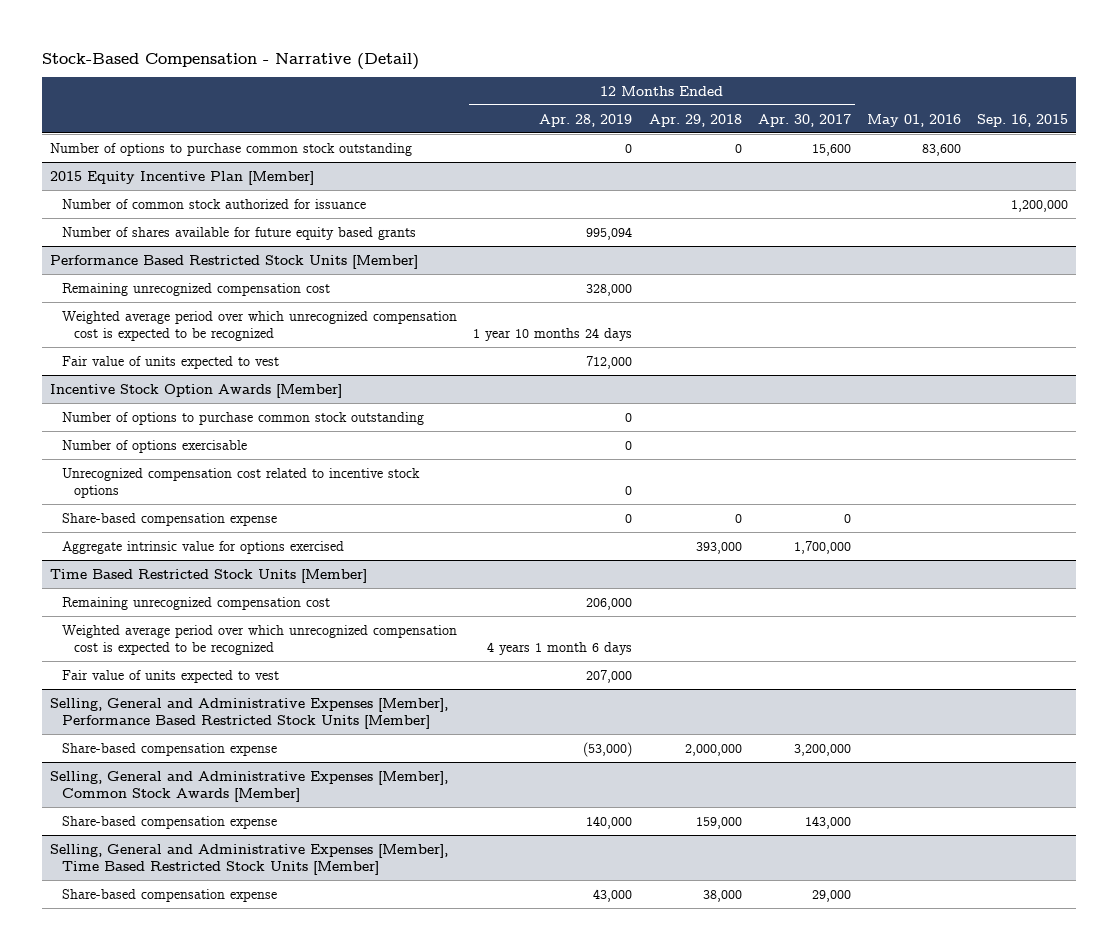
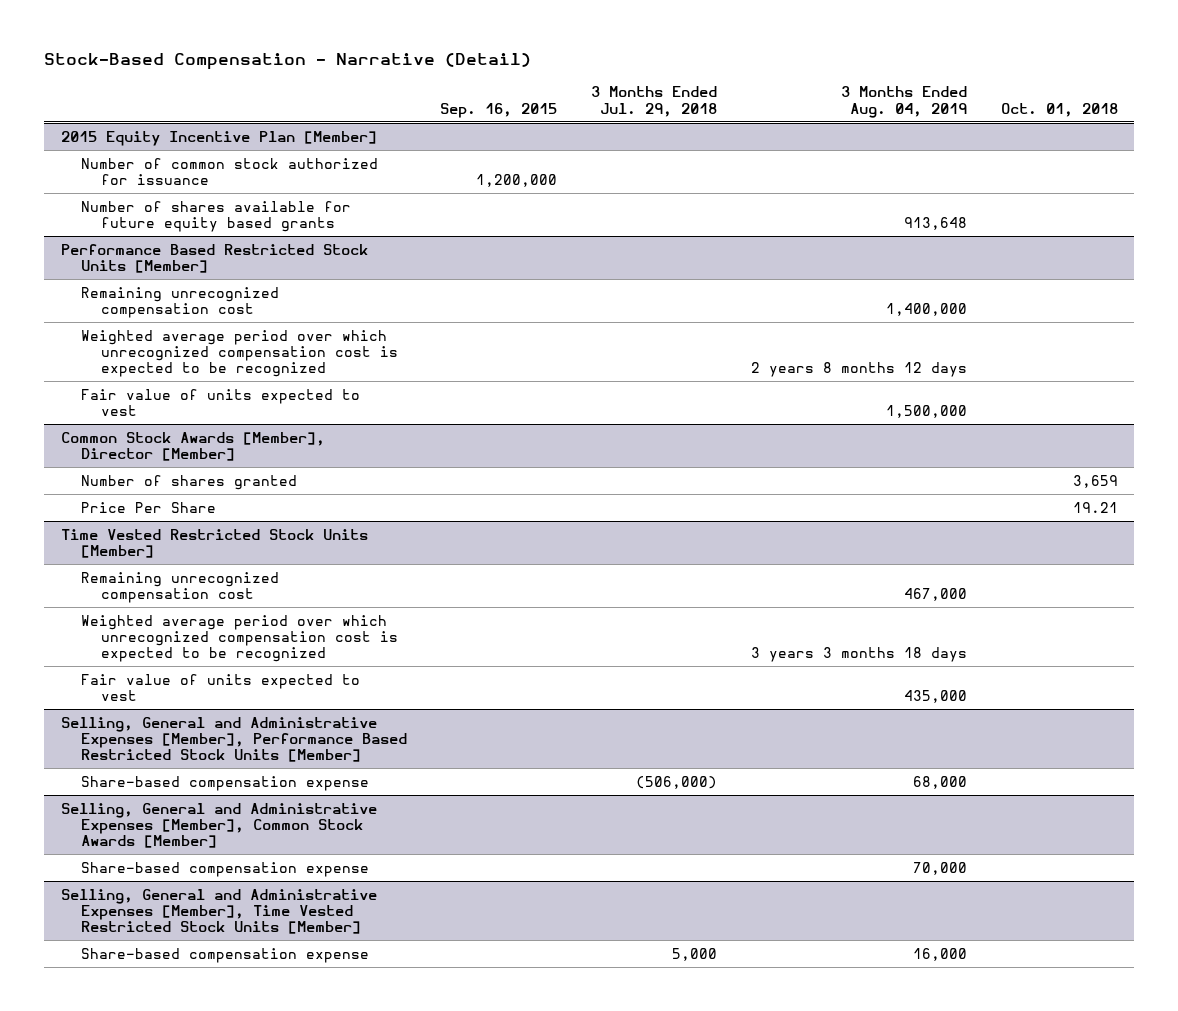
- | 12 Months Ended Apr. 28, 2019 | 12 Months Ended Apr. 29, 2018 | 12 Months Ended Apr. 30, 2017 | May 01, 2016 | Sep. 16, 2015
+ | Sep. 16, 2015 | 3 Months Ended Jul. 29, 2018 | 3 Months Ended Aug. 04, 2019 | Oct. 01, 2018
- Number of options to purchase common stock outstanding | 0 | 0 | 15,600 | 83,600 |
- Incentive Stock Option Awards [Member]
- Number of options to purchase common stock outstanding | 0 | | | |
- Number of options exercisable | 0 | | | |
- Unrecognized compensation cost related to incentive stock options | 0 | | | |
- Share-based compensation expense | 0 | 0 | 0 | |
- Aggregate intrinsic value for options exercised | | 393,000 | 1,700,000 | |
- Time Based Restricted Stock Units [Member]
+ Common Stock Awards [Member], Director [Member]
+ Number of shares granted | | | | 3,659
+ Price Per Share | | | | 19.21
+ Time Vested Restricted Stock Units [Member]
- Selling, General and Administrative Expenses [Member], Time Based Restricted Stock Units [Member]
+ Selling, General and Administrative Expenses [Member], Time Vested Restricted Stock Units [Member]

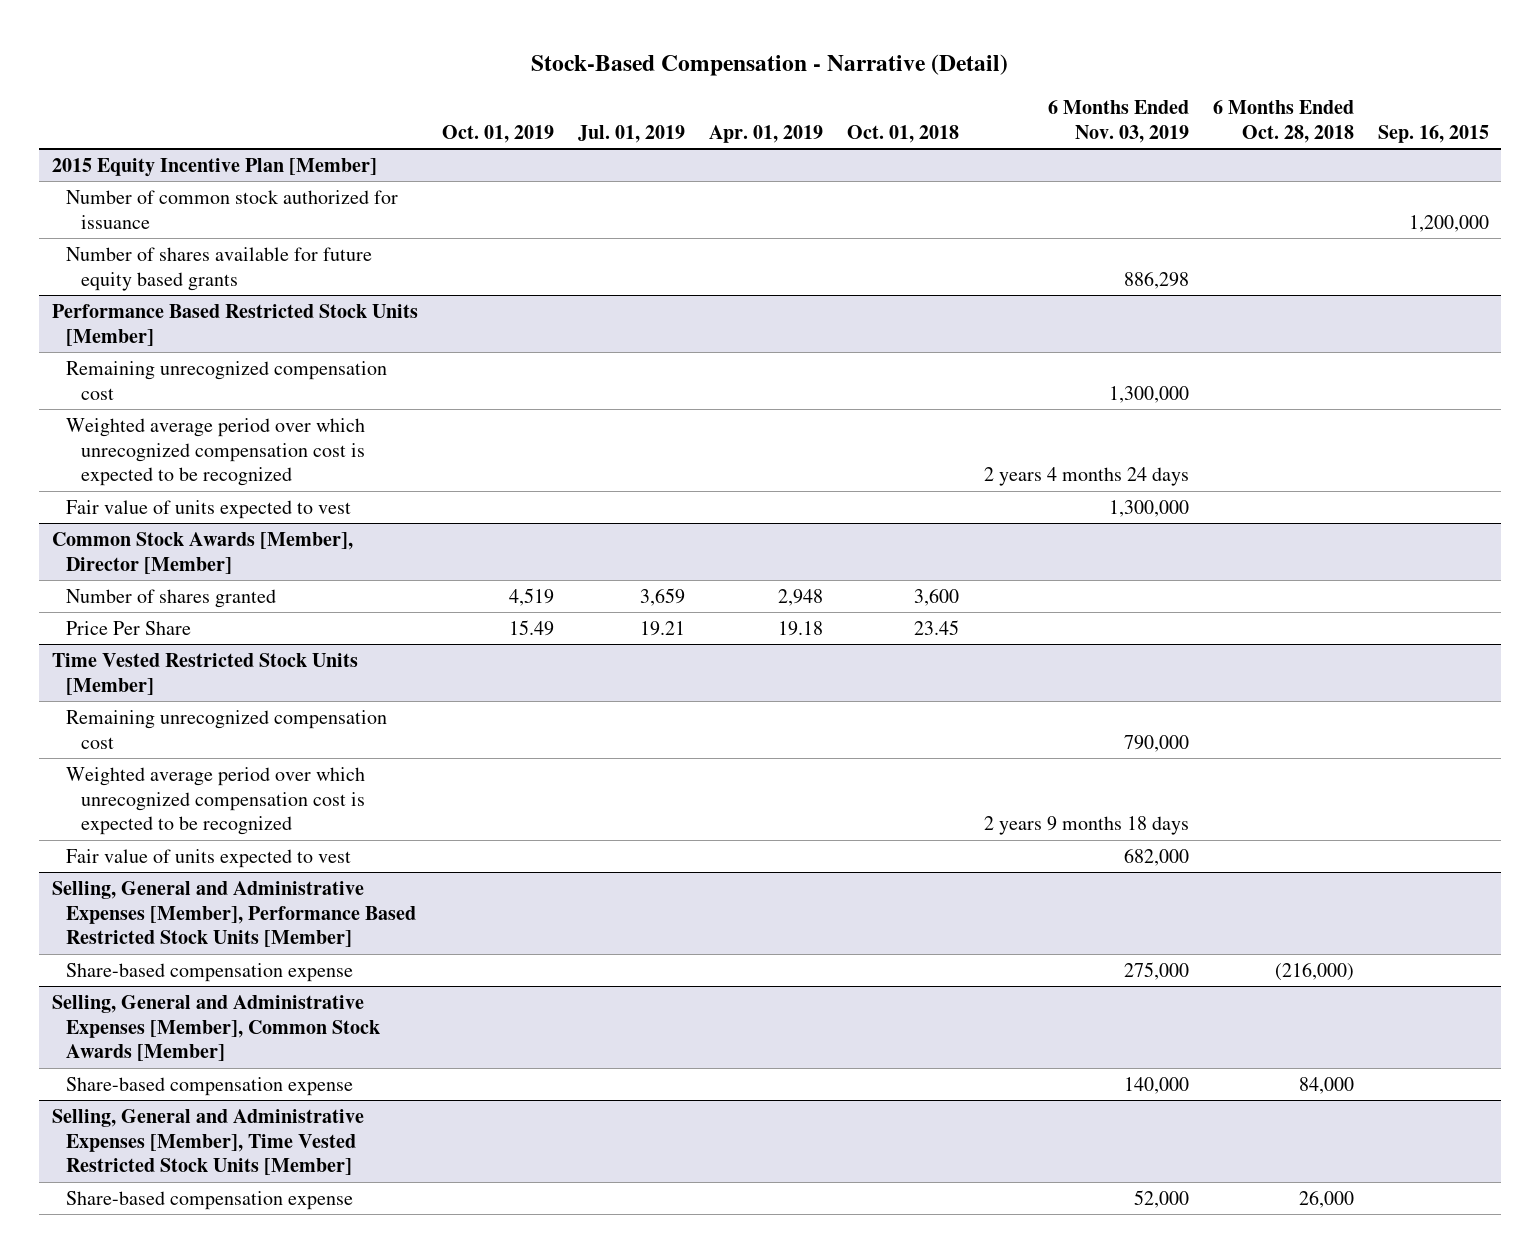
- | Sep. 16, 2015 | 3 Months Ended Jul. 29, 2018 | 3 Months Ended Aug. 04, 2019 | Oct. 01, 2018
+ | Oct. 01, 2019 | Jul. 01, 2019 | Apr. 01, 2019 | Oct. 01, 2018 | 6 Months Ended Nov. 03, 2019 | 6 Months Ended Oct. 28, 2018 | Sep. 16, 2015
@ Common Stock Awards [Member], Director [Member]
- Number of shares granted | | | | 3,659
- Price Per Share | | | | 19.21
+ Number of shares granted | 4,519 | 3,659 | 2,948 | 3,600 | | |
+ Price Per Share | 15.49 | 19.21 | 19.18 | 23.45 | | |

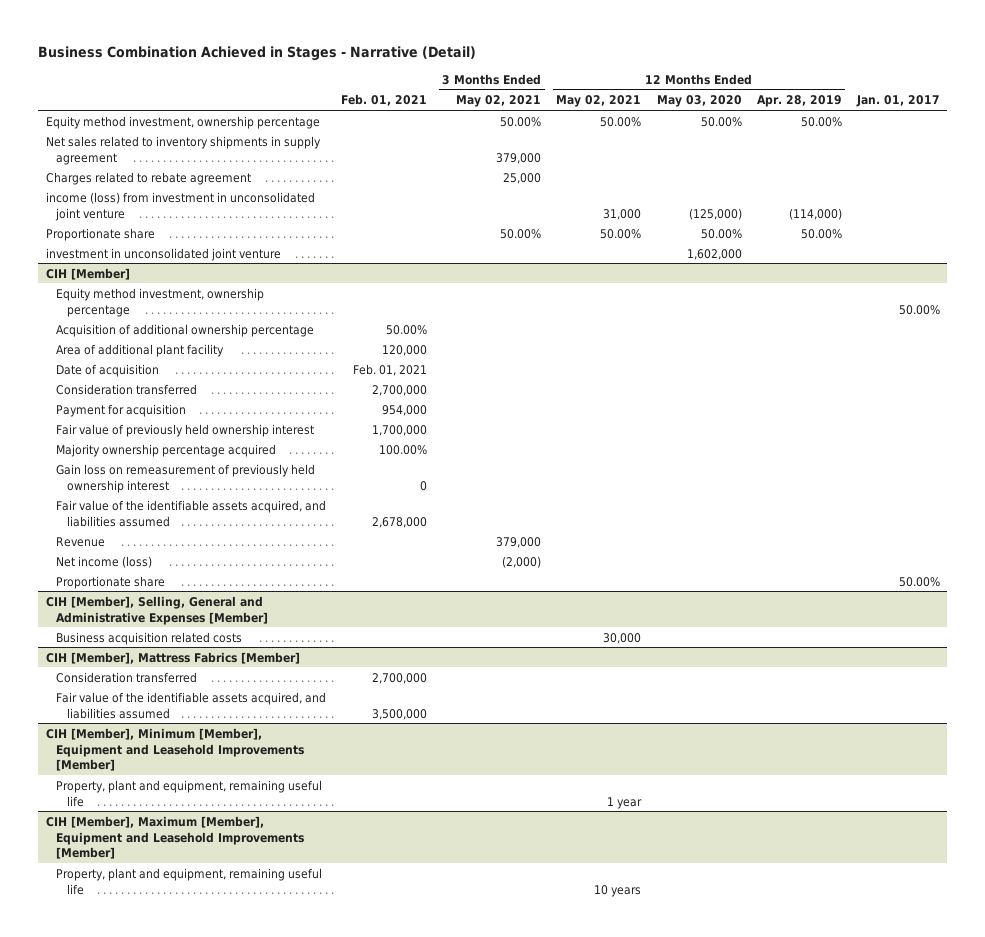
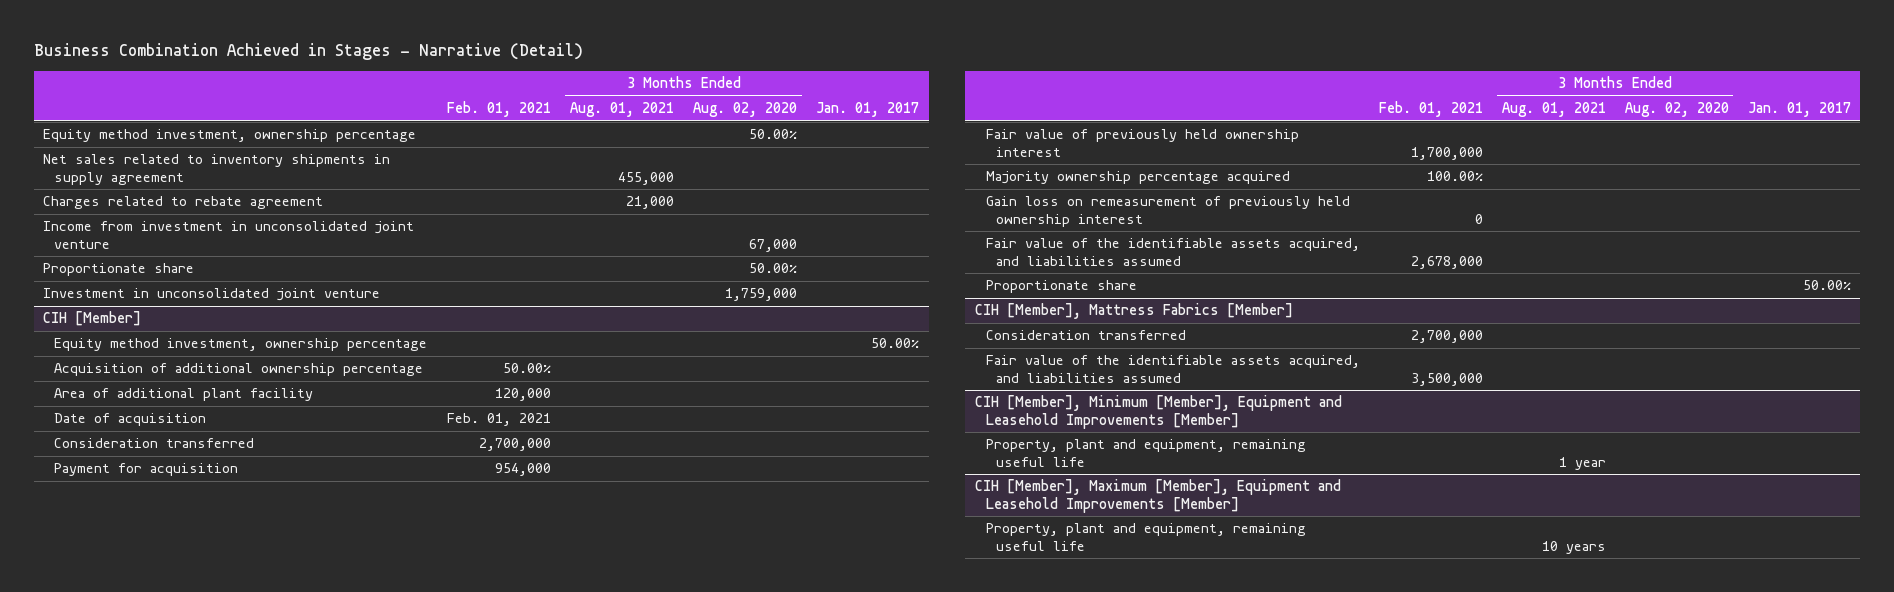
- | Feb. 01, 2021 | 3 Months Ended May 02, 2021 | 12 Months Ended May 02, 2021 | 12 Months Ended May 03, 2020 | 12 Months Ended Apr. 28, 2019 | Jan. 01, 2017
+ | Feb. 01, 2021 | 3 Months Ended Aug. 01, 2021 | 3 Months Ended Aug. 02, 2020 | Jan. 01, 2017
- income (loss) from investment in unconsolidated joint venture | | | 31,000 | (125,000) | (114,000) |
+ Income from investment in unconsolidated joint venture | | | 67,000 |
- investment in unconsolidated joint venture | | | | 1,602,000 | |
+ Investment in unconsolidated joint venture | | | 1,759,000 |
@ CIH [Member]
- Revenue | | 379,000 | | | |
- Net income (loss) | | (2,000) | | | |
- CIH [Member], Selling, General and Administrative Expenses [Member]
- Business acquisition related costs | | | 30,000 | | |

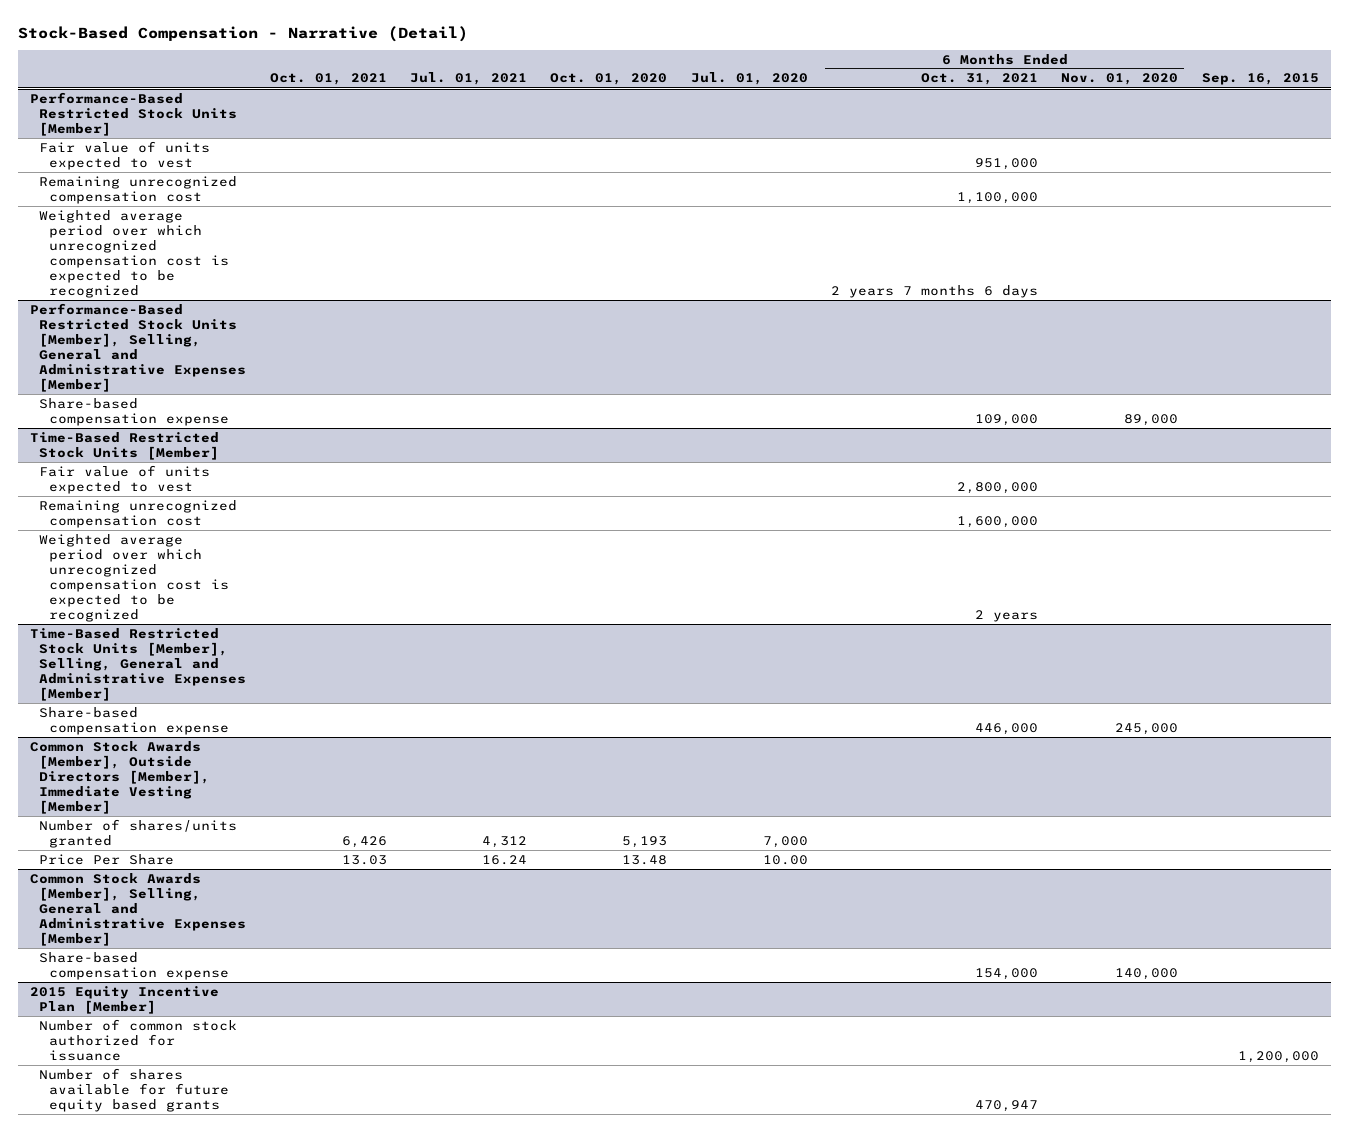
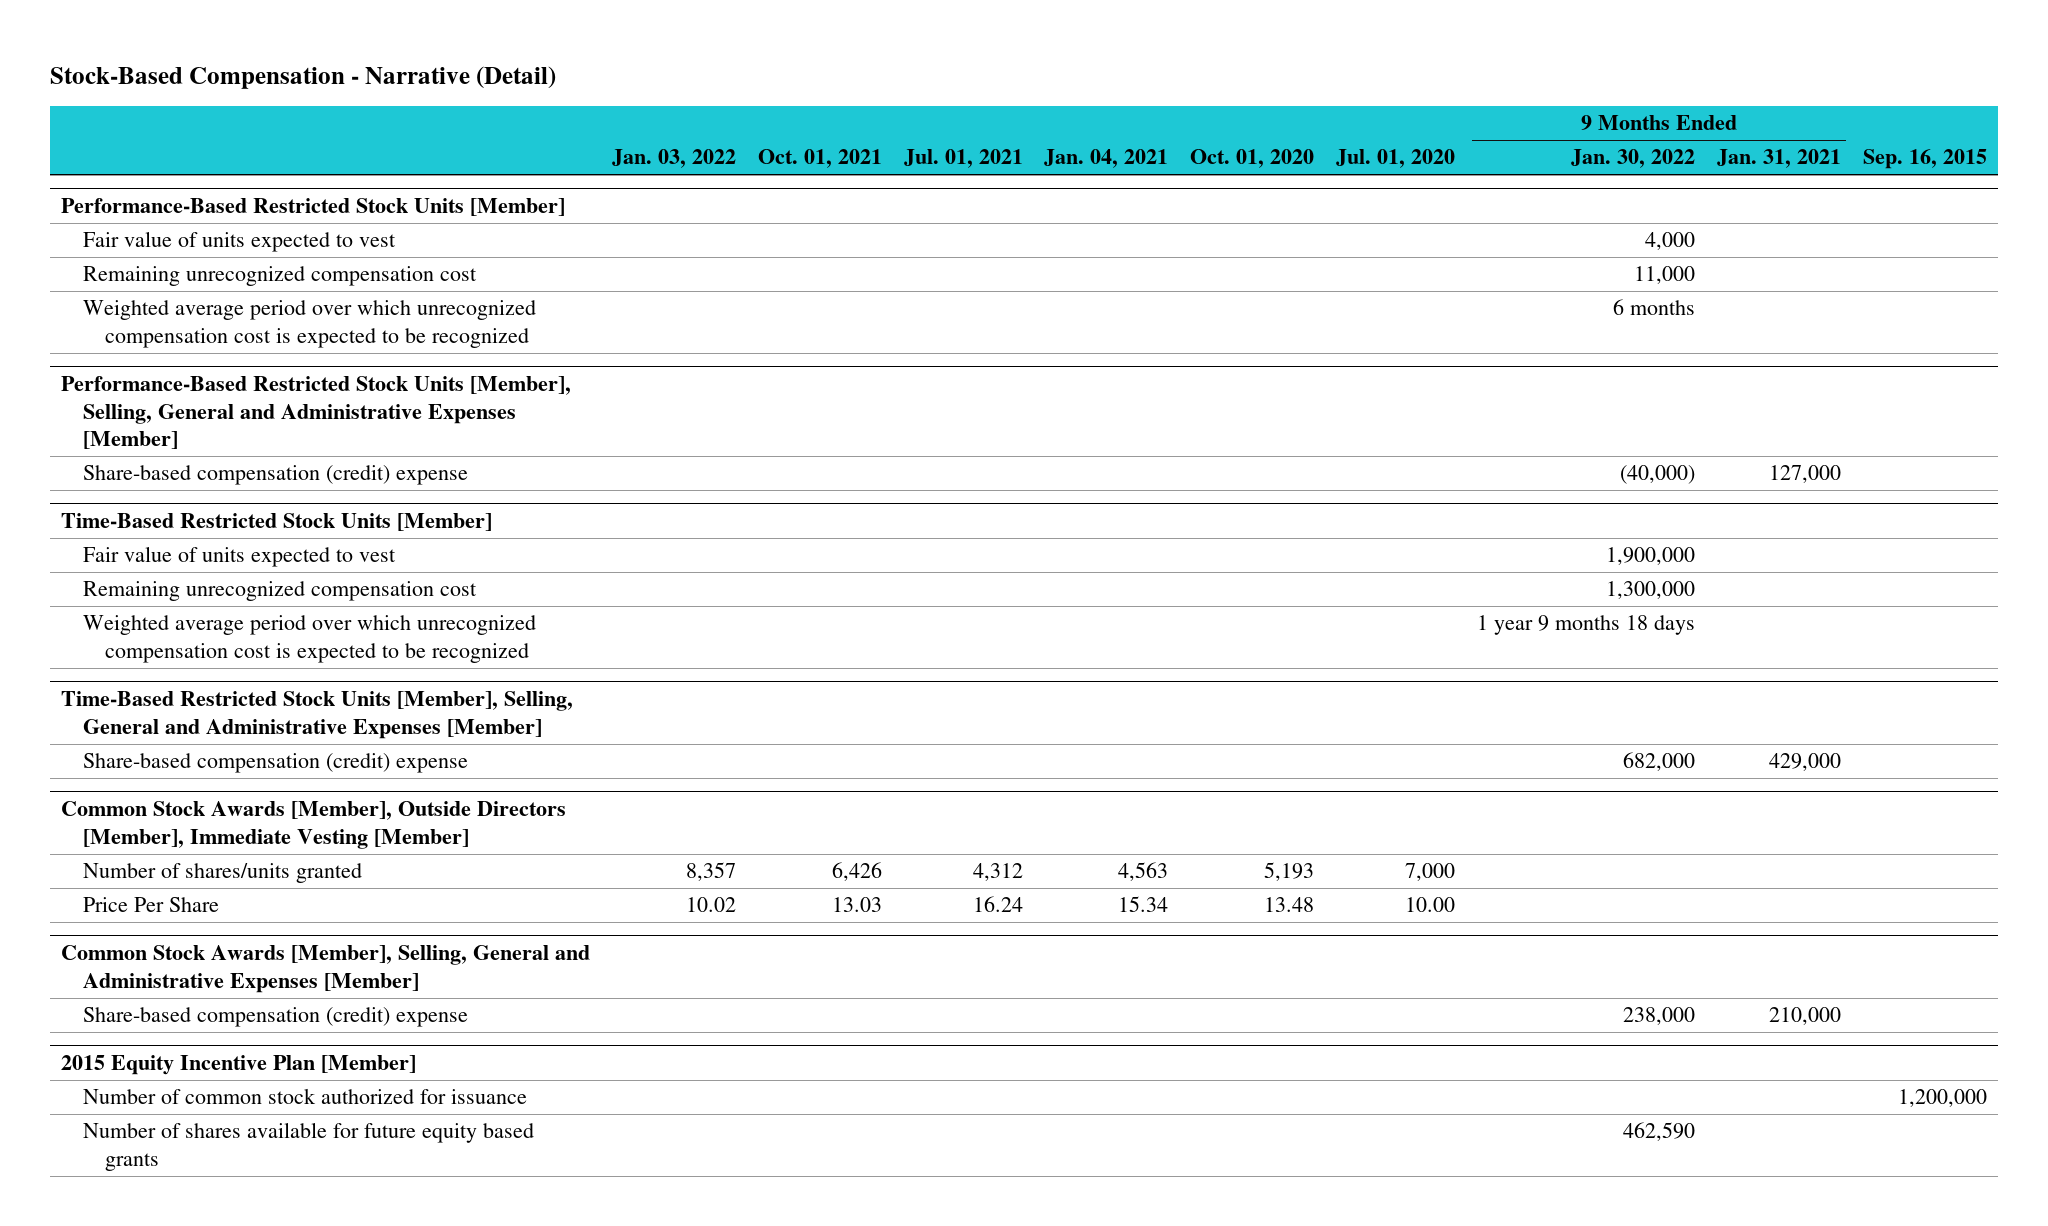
- | Oct. 01, 2021 | Jul. 01, 2021 | Oct. 01, 2020 | Jul. 01, 2020 | 6 Months Ended Oct. 31, 2021 | 6 Months Ended Nov. 01, 2020 | Sep. 16, 2015
+ | Jan. 03, 2022 | Oct. 01, 2021 | Jul. 01, 2021 | Jan. 04, 2021 | Oct. 01, 2020 | Jul. 01, 2020 | 9 Months Ended Jan. 30, 2022 | 9 Months Ended Jan. 31, 2021 | Sep. 16, 2015
@ Performance-Based Restricted Stock Units [Member], Selling, General and Administrative Expenses [Member]
- Share-based compensation expense | | | | | 109,000 | 89,000 |
+ Share-based compensation (credit) expense | | | | | | | (40,000) | 127,000 |
@ Time-Based Restricted Stock Units [Member], Selling, General and Administrative Expenses [Member]
- Share-based compensation expense | | | | | 446,000 | 245,000 |
+ Share-based compensation (credit) expense | | | | | | | 682,000 | 429,000 |
@ Common Stock Awards [Member], Selling, General and Administrative Expenses [Member]
- Share-based compensation expense | | | | | 154,000 | 140,000 |
+ Share-based compensation (credit) expense | | | | | | | 238,000 | 210,000 |

